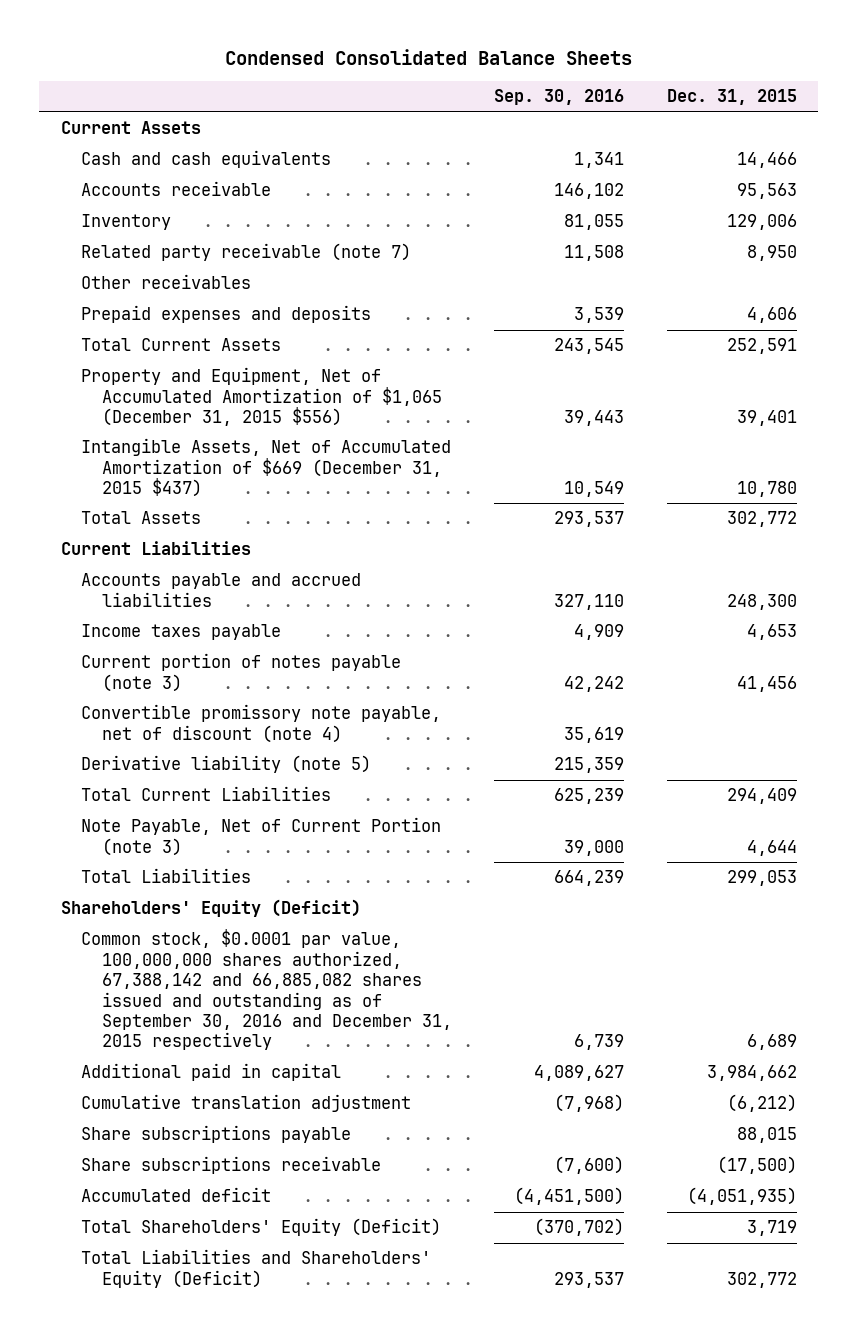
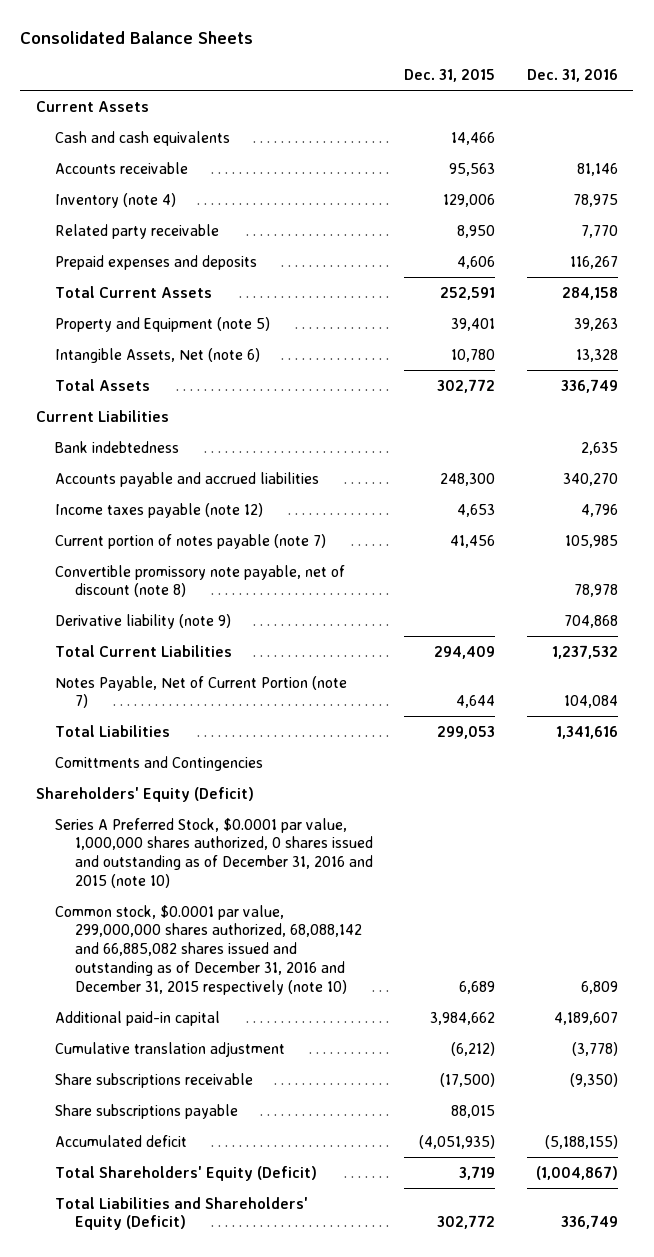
- Condensed Consolidated Balance Sheets
+ Consolidated Balance Sheets
- | Sep. 30, 2016 | Dec. 31, 2015
+ | Dec. 31, 2015 | Dec. 31, 2016
- Inventory | 81,055 | 129,006
- Related party receivable (note 7) | 11,508 | 8,950
- Other receivables
+ Inventory (note 4) | 129,006 | 78,975
+ Related party receivable | 8,950 | 7,770
- Property and Equipment, Net of Accumulated Amortization of $1,065 (December 31, 2015 $556) | 39,443 | 39,401
- Intangible Assets, Net of Accumulated Amortization of $669 (December 31, 2015 $437) | 10,549 | 10,780
+ Property and Equipment (note 5) | 39,401 | 39,263
+ Intangible Assets, Net (note 6) | 10,780 | 13,328
+ Bank indebtedness | | 2,635
- Income taxes payable | 4,909 | 4,653
- Current portion of notes payable (note 3) | 42,242 | 41,456
- Convertible promissory note payable, net of discount (note 4) | 35,619 |
- Derivative liability (note 5) | 215,359 |
+ Income taxes payable (note 12) | 4,653 | 4,796
+ Current portion of notes payable (note 7) | 41,456 | 105,985
+ Convertible promissory note payable, net of discount (note 8) | | 78,978
+ Derivative liability (note 9) | | 704,868
- Note Payable, Net of Current Portion (note 3) | 39,000 | 4,644
+ Notes Payable, Net of Current Portion (note 7) | 4,644 | 104,084
+ Comittments and Contingencies
- Common stock, $0.0001 par value, 100,000,000 shares authorized, 67,388,142 and 66,885,082 shares issued and outstanding as of September 30, 2016 and December 31, 2015 respectively | 6,739 | 6,689
- Additional paid in capital | 4,089,627 | 3,984,662
+ Series A Preferred Stock, $0.0001 par value, 1,000,000 shares authorized, 0 shares issued and outstanding as of December 31, 2016 and 2015 (note 10)
+ Common stock, $0.0001 par value, 299,000,000 shares authorized, 68,088,142 and 66,885,082 shares issued and outstanding as of December 31, 2016 and December 31, 2015 respectively (note 10) | 6,689 | 6,809
+ Additional paid-in capital | 3,984,662 | 4,189,607
moved down: Share subscriptions payable | 88,015 |

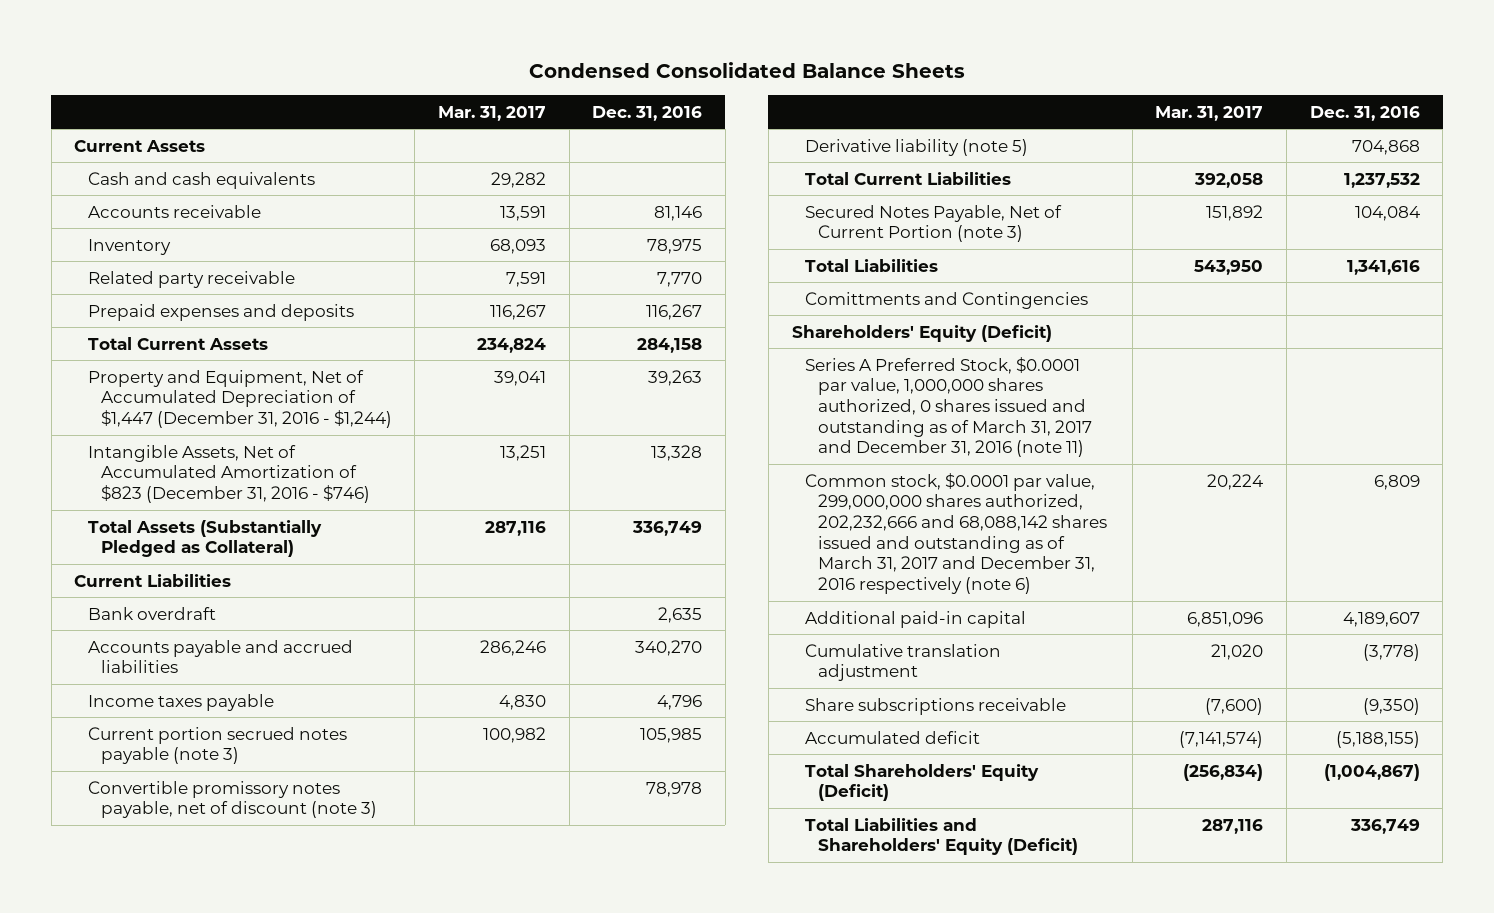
- Consolidated Balance Sheets
+ Condensed Consolidated Balance Sheets
- | Dec. 31, 2015 | Dec. 31, 2016
+ | Mar. 31, 2017 | Dec. 31, 2016
- Inventory (note 4) | 129,006 | 78,975
+ Inventory | 68,093 | 78,975
- Property and Equipment (note 5) | 39,401 | 39,263
- Intangible Assets, Net (note 6) | 10,780 | 13,328
- Total Assets | 302,772 | 336,749
+ Property and Equipment, Net of Accumulated Depreciation of $1,447 (December 31, 2016 - $1,244) | 39,041 | 39,263
+ Intangible Assets, Net of Accumulated Amortization of $823 (December 31, 2016 - $746) | 13,251 | 13,328
+ Total Assets (Substantially Pledged as Collateral) | 287,116 | 336,749
- Bank indebtedness | | 2,635
+ Bank overdraft | | 2,635
- Income taxes payable (note 12) | 4,653 | 4,796
- Current portion of notes payable (note 7) | 41,456 | 105,985
- Convertible promissory note payable, net of discount (note 8) | | 78,978
- Derivative liability (note 9) | | 704,868
+ Income taxes payable | 4,830 | 4,796
+ Current portion secrued notes payable (note 3) | 100,982 | 105,985
+ Convertible promissory notes payable, net of discount (note 3) | | 78,978
+ Derivative liability (note 5) | | 704,868
- Notes Payable, Net of Current Portion (note 7) | 4,644 | 104,084
+ Secured Notes Payable, Net of Current Portion (note 3) | 151,892 | 104,084
- Series A Preferred Stock, $0.0001 par value, 1,000,000 shares authorized, 0 shares issued and outstanding as of December 31, 2016 and 2015 (note 10)
- Common stock, $0.0001 par value, 299,000,000 shares authorized, 68,088,142 and 66,885,082 shares issued and outstanding as of December 31, 2016 and December 31, 2015 respectively (note 10) | 6,689 | 6,809
+ Series A Preferred Stock, $0.0001 par value, 1,000,000 shares authorized, 0 shares issued and outstanding as of March 31, 2017 and December 31, 2016 (note 11)
+ Common stock, $0.0001 par value, 299,000,000 shares authorized, 202,232,666 and 68,088,142 shares issued and outstanding as of March 31, 2017 and December 31, 2016 respectively (note 6) | 20,224 | 6,809
- Share subscriptions payable | 88,015 |

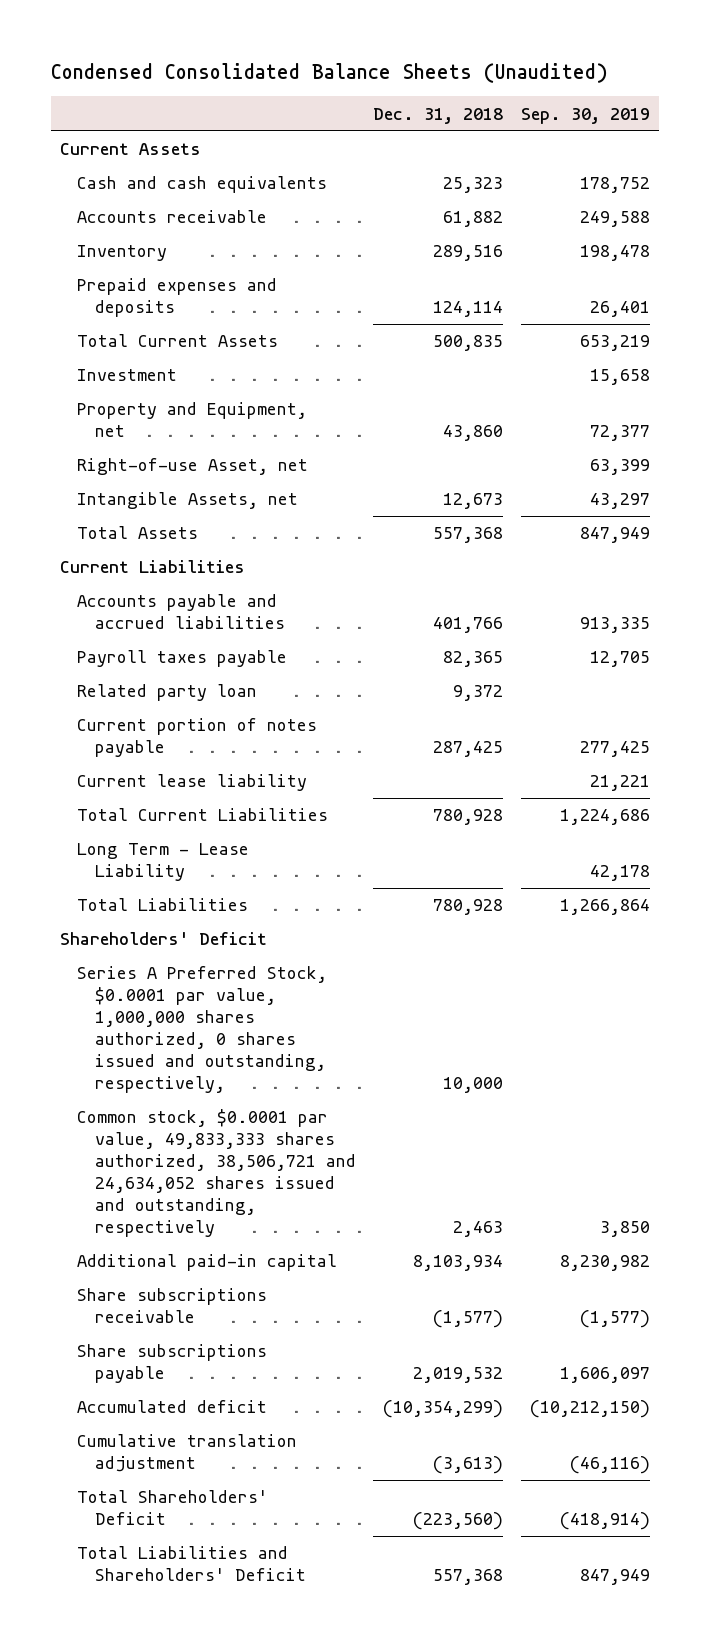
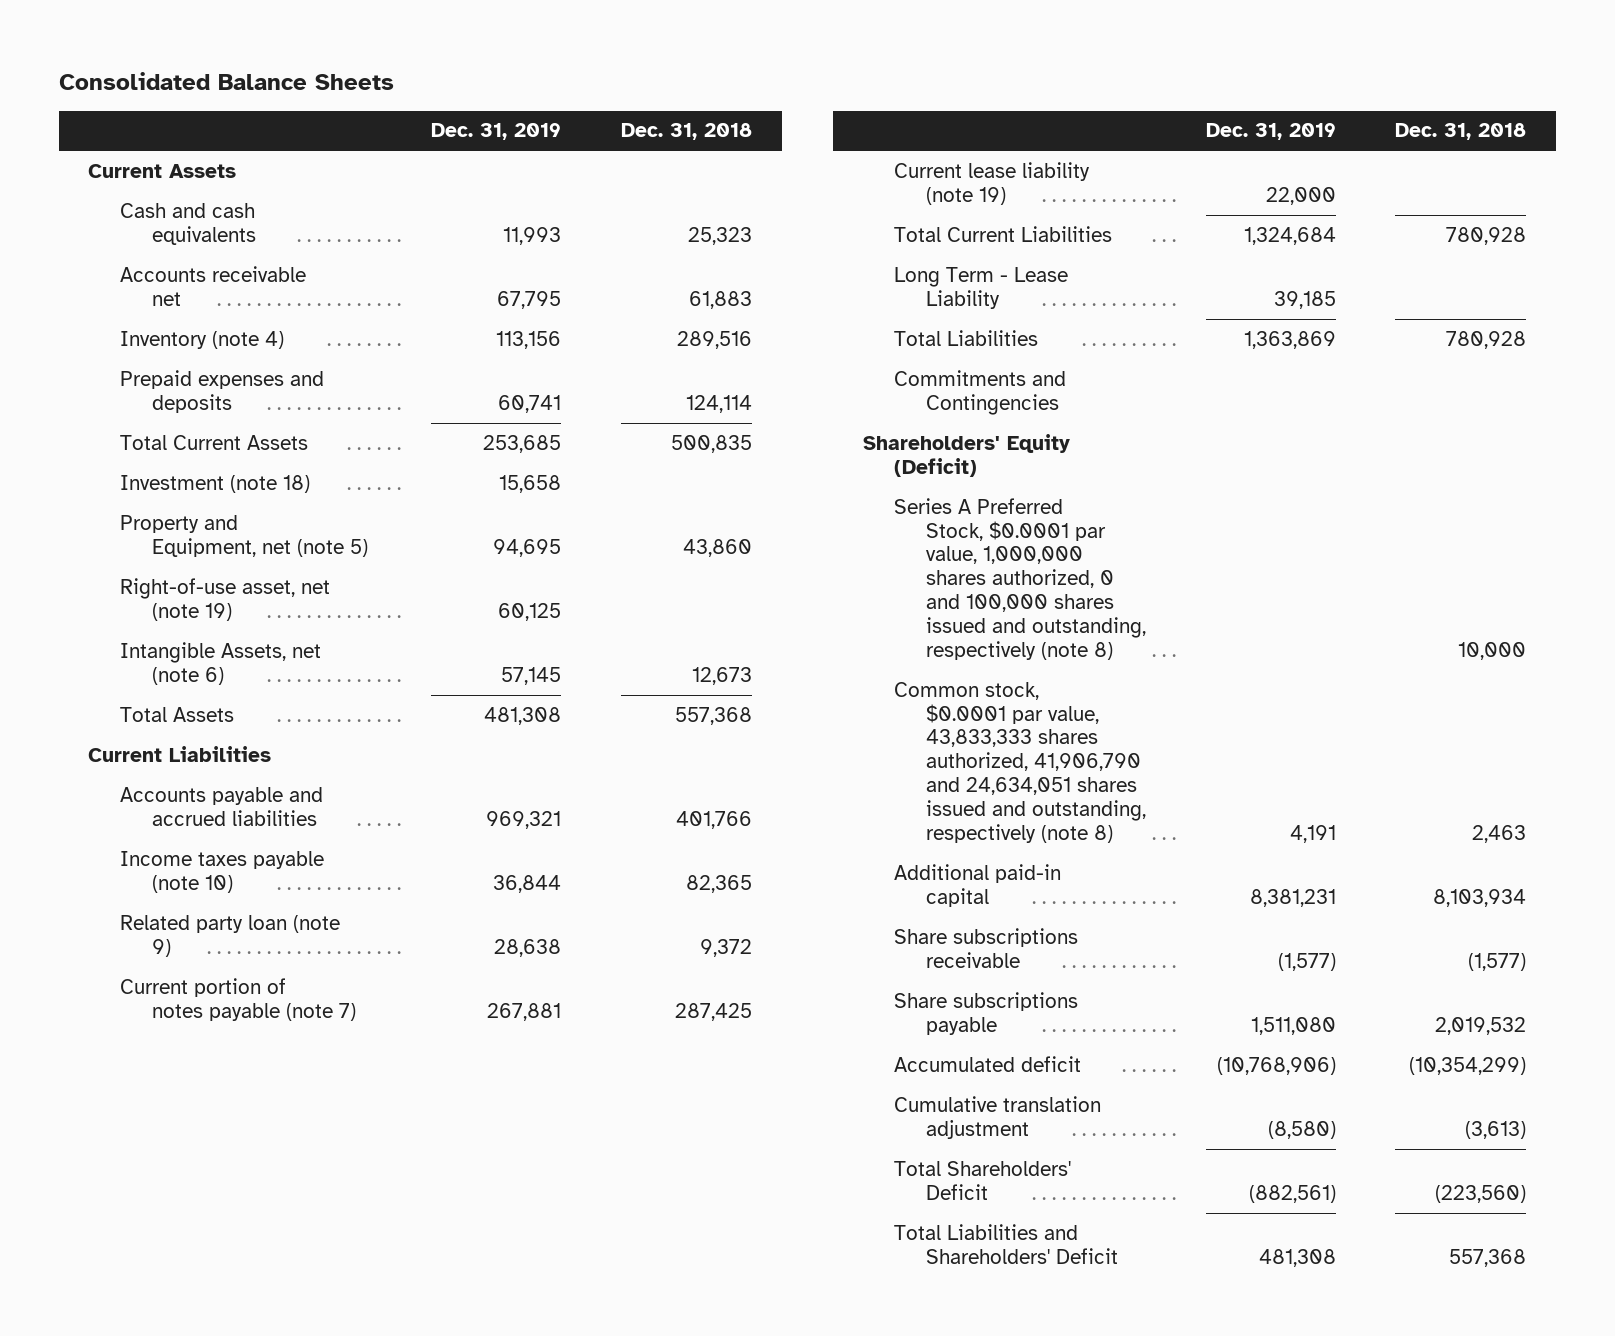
- Condensed Consolidated Balance Sheets (Unaudited)
+ Consolidated Balance Sheets
- | Dec. 31, 2018 | Sep. 30, 2019
+ | Dec. 31, 2019 | Dec. 31, 2018
- Accounts receivable | 61,882 | 249,588
- Inventory | 289,516 | 198,478
+ Accounts receivable net | 67,795 | 61,883
+ Inventory (note 4) | 113,156 | 289,516
- Investment | | 15,658
- Property and Equipment, net | 43,860 | 72,377
- Right-of-use Asset, net | | 63,399
- Intangible Assets, net | 12,673 | 43,297
+ Investment (note 18) | 15,658 |
+ Property and Equipment, net (note 5) | 94,695 | 43,860
+ Right-of-use asset, net (note 19) | 60,125 |
+ Intangible Assets, net (note 6) | 57,145 | 12,673
- Payroll taxes payable | 82,365 | 12,705
- Related party loan | 9,372 |
- Current portion of notes payable | 287,425 | 277,425
- Current lease liability | | 21,221
+ Income taxes payable (note 10) | 36,844 | 82,365
+ Related party loan (note 9) | 28,638 | 9,372
+ Current portion of notes payable (note 7) | 267,881 | 287,425
+ Current lease liability (note 19) | 22,000 |
- Shareholders' Deficit
- Series A Preferred Stock, $0.0001 par value, 1,000,000 shares authorized, 0 shares issued and outstanding, respectively, | 10,000 |
- Common stock, $0.0001 par value, 49,833,333 shares authorized, 38,506,721 and 24,634,052 shares issued and outstanding, respectively | 2,463 | 3,850
+ Commitments and Contingencies
+ Shareholders' Equity (Deficit)
+ Series A Preferred Stock, $0.0001 par value, 1,000,000 shares authorized, 0 and 100,000 shares issued and outstanding, respectively (note 8) | | 10,000
+ Common stock, $0.0001 par value, 43,833,333 shares authorized, 41,906,790 and 24,634,051 shares issued and outstanding, respectively (note 8) | 4,191 | 2,463

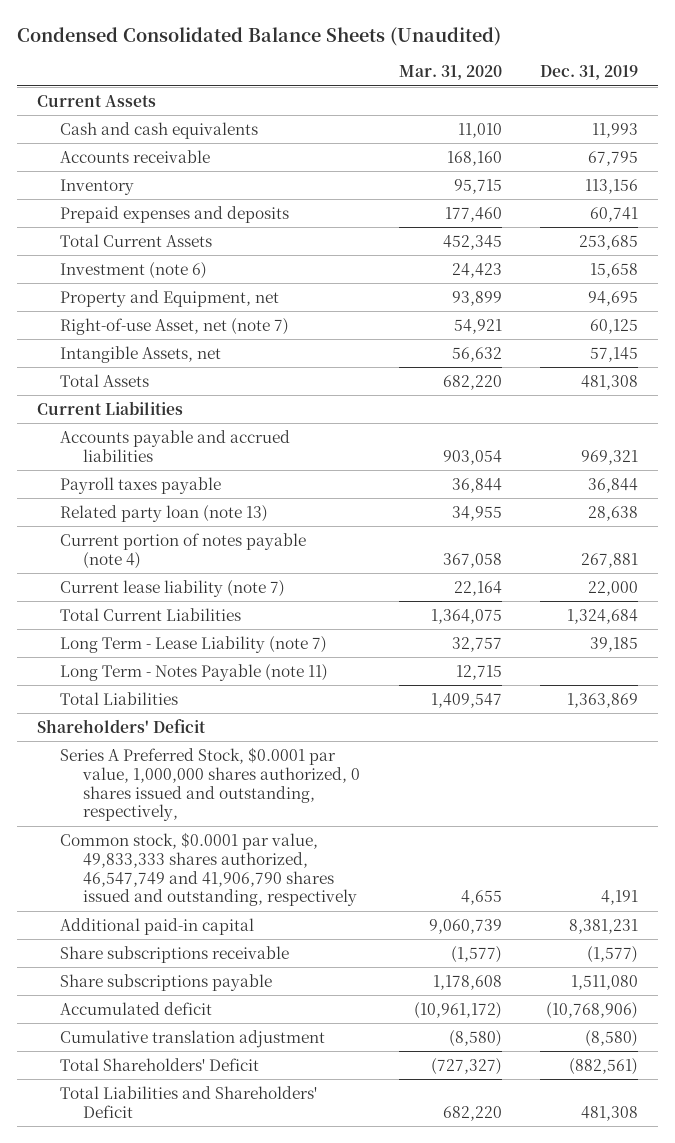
- Consolidated Balance Sheets
+ Condensed Consolidated Balance Sheets (Unaudited)
- | Dec. 31, 2019 | Dec. 31, 2018
+ | Mar. 31, 2020 | Dec. 31, 2019
- Accounts receivable net | 67,795 | 61,883
- Inventory (note 4) | 113,156 | 289,516
+ Accounts receivable | 168,160 | 67,795
+ Inventory | 95,715 | 113,156
- Investment (note 18) | 15,658 |
- Property and Equipment, net (note 5) | 94,695 | 43,860
- Right-of-use asset, net (note 19) | 60,125 |
- Intangible Assets, net (note 6) | 57,145 | 12,673
+ Investment (note 6) | 24,423 | 15,658
+ Property and Equipment, net | 93,899 | 94,695
+ Right-of-use Asset, net (note 7) | 54,921 | 60,125
+ Intangible Assets, net | 56,632 | 57,145
- Income taxes payable (note 10) | 36,844 | 82,365
- Related party loan (note 9) | 28,638 | 9,372
- Current portion of notes payable (note 7) | 267,881 | 287,425
- Current lease liability (note 19) | 22,000 |
+ Payroll taxes payable | 36,844 | 36,844
+ Related party loan (note 13) | 34,955 | 28,638
+ Current portion of notes payable (note 4) | 367,058 | 267,881
+ Current lease liability (note 7) | 22,164 | 22,000
- Long Term - Lease Liability | 39,185 |
+ Long Term - Lease Liability (note 7) | 32,757 | 39,185
+ Long Term - Notes Payable (note 11) | 12,715 |
- Commitments and Contingencies
- Shareholders' Equity (Deficit)
- Series A Preferred Stock, $0.0001 par value, 1,000,000 shares authorized, 0 and 100,000 shares issued and outstanding, respectively (note 8) | | 10,000
- Common stock, $0.0001 par value, 43,833,333 shares authorized, 41,906,790 and 24,634,051 shares issued and outstanding, respectively (note 8) | 4,191 | 2,463
+ Shareholders' Deficit
+ Series A Preferred Stock, $0.0001 par value, 1,000,000 shares authorized, 0 shares issued and outstanding, respectively,
+ Common stock, $0.0001 par value, 49,833,333 shares authorized, 46,547,749 and 41,906,790 shares issued and outstanding, respectively | 4,655 | 4,191

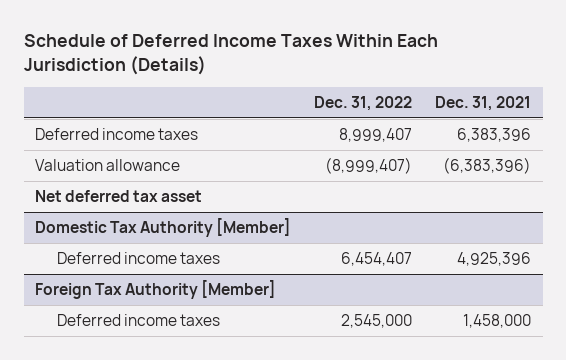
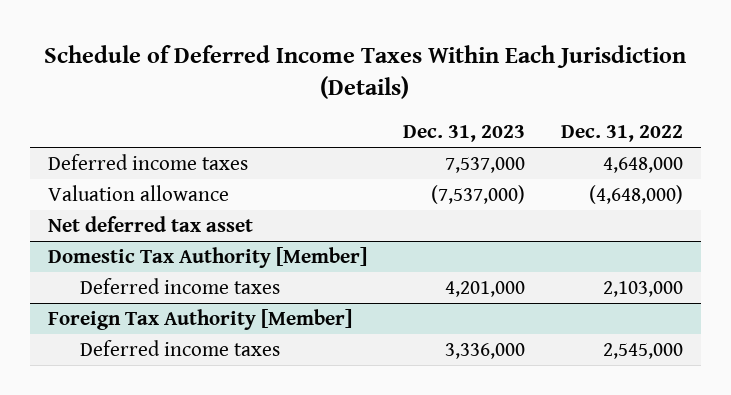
- | Dec. 31, 2022 | Dec. 31, 2021
+ | Dec. 31, 2023 | Dec. 31, 2022
- Deferred income taxes | 8,999,407 | 6,383,396
- Valuation allowance | (8,999,407) | (6,383,396)
+ Deferred income taxes | 7,537,000 | 4,648,000
+ Valuation allowance | (7,537,000) | (4,648,000)
@ Domestic Tax Authority [Member]
- Deferred income taxes | 6,454,407 | 4,925,396
+ Deferred income taxes | 4,201,000 | 2,103,000

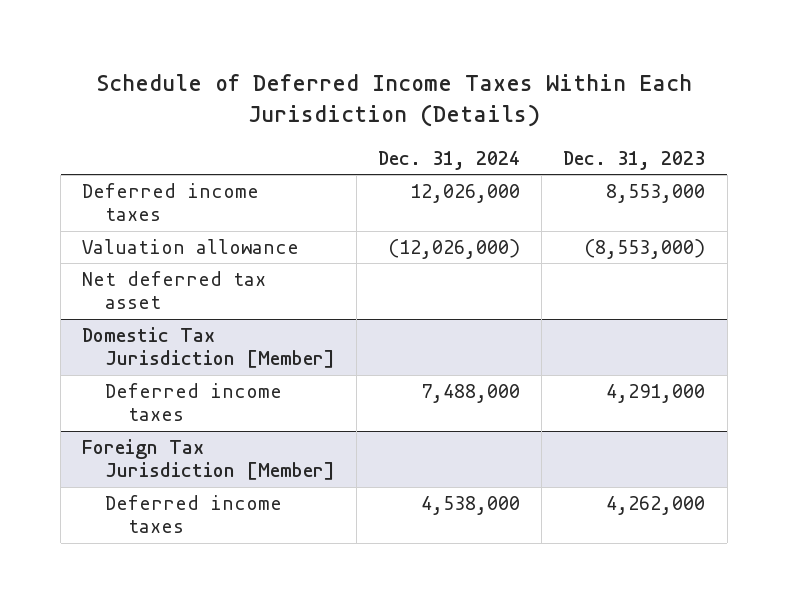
- | Dec. 31, 2023 | Dec. 31, 2022
+ | Dec. 31, 2024 | Dec. 31, 2023
- Deferred income taxes | 7,537,000 | 4,648,000
- Valuation allowance | (7,537,000) | (4,648,000)
+ Deferred income taxes | 12,026,000 | 8,553,000
+ Valuation allowance | (12,026,000) | (8,553,000)
- Domestic Tax Authority [Member]
- Deferred income taxes | 4,201,000 | 2,103,000
- Foreign Tax Authority [Member]
- Deferred income taxes | 3,336,000 | 2,545,000
+ Domestic Tax Jurisdiction [Member]
+ Deferred income taxes | 7,488,000 | 4,291,000
+ Foreign Tax Jurisdiction [Member]
+ Deferred income taxes | 4,538,000 | 4,262,000

